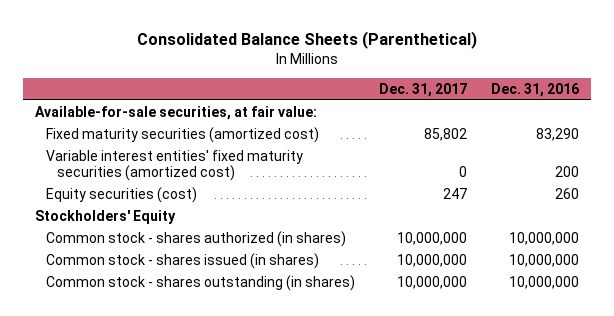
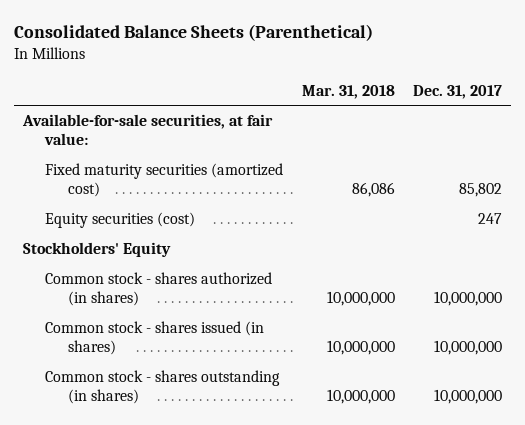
- | Dec. 31, 2017 | Dec. 31, 2016
+ | Mar. 31, 2018 | Dec. 31, 2017
- Variable interest entities' fixed maturity securities (amortized cost) | 0 | 200

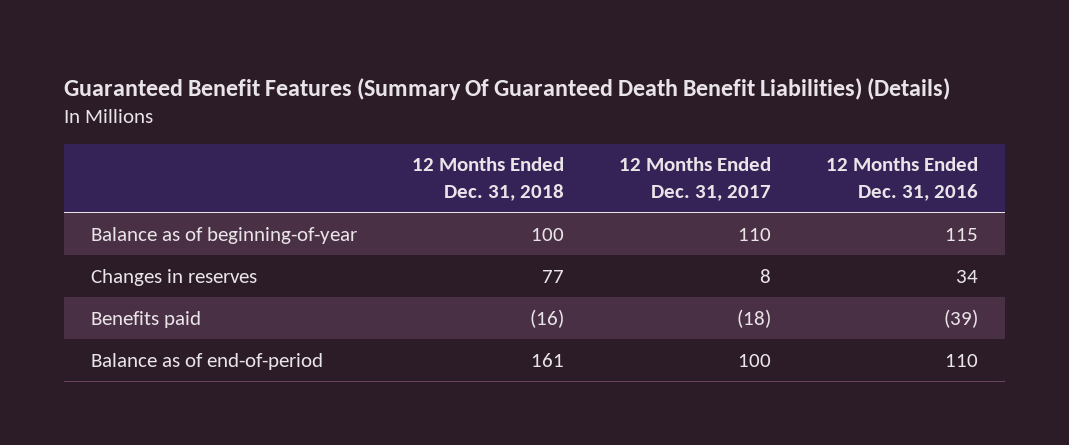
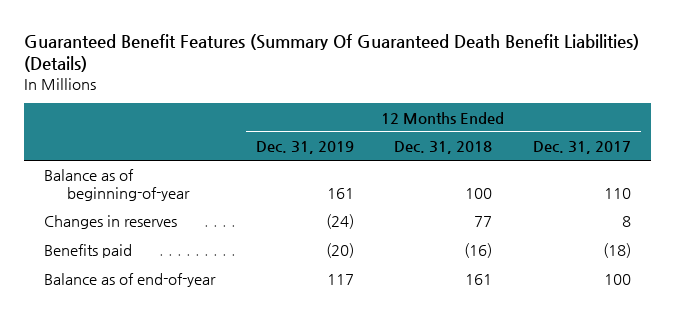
- | 12 Months Ended Dec. 31, 2018 | 12 Months Ended Dec. 31, 2017 | 12 Months Ended Dec. 31, 2016
+ | 12 Months Ended Dec. 31, 2019 | 12 Months Ended Dec. 31, 2018 | 12 Months Ended Dec. 31, 2017
- Balance as of end-of-period | 161 | 100 | 110
+ Balance as of end-of-year | 117 | 161 | 100

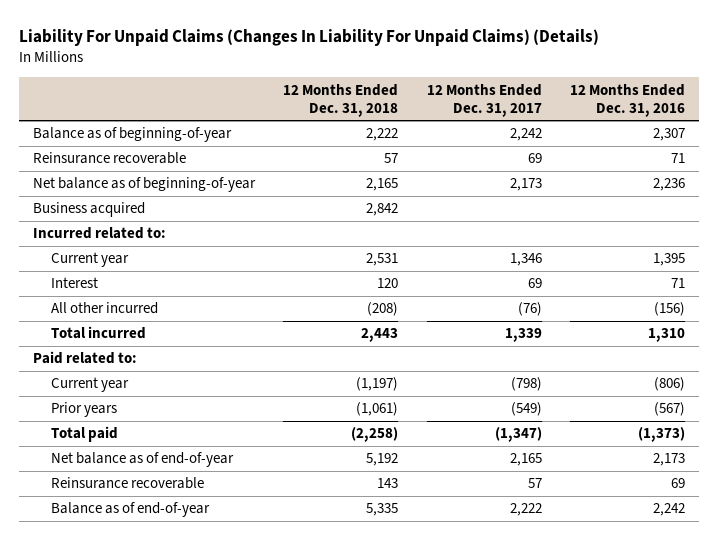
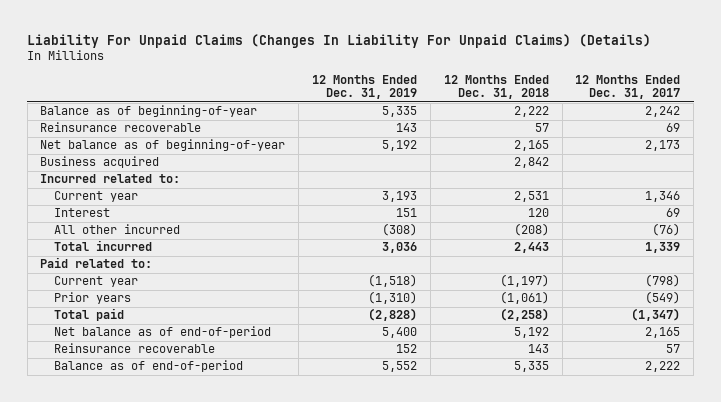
- | 12 Months Ended Dec. 31, 2018 | 12 Months Ended Dec. 31, 2017 | 12 Months Ended Dec. 31, 2016
+ | 12 Months Ended Dec. 31, 2019 | 12 Months Ended Dec. 31, 2018 | 12 Months Ended Dec. 31, 2017
- Net balance as of end-of-year | 5,192 | 2,165 | 2,173
+ Net balance as of end-of-period | 5,400 | 5,192 | 2,165
- Balance as of end-of-year | 5,335 | 2,222 | 2,242
+ Balance as of end-of-period | 5,552 | 5,335 | 2,222

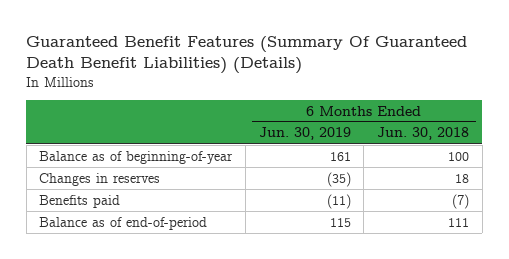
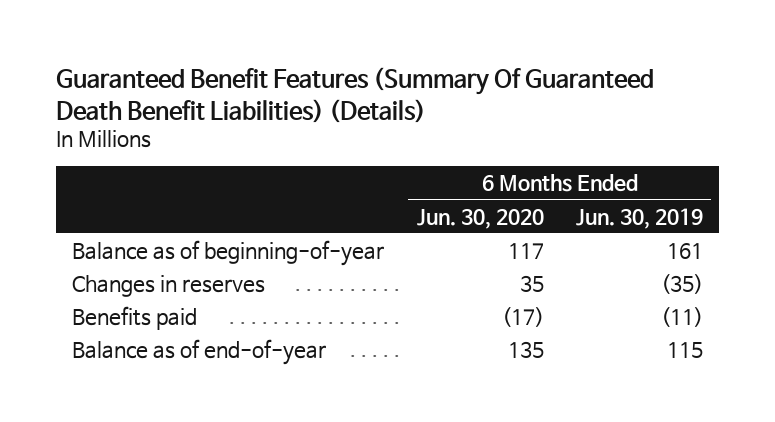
- | 6 Months Ended Jun. 30, 2019 | 6 Months Ended Jun. 30, 2018
+ | 6 Months Ended Jun. 30, 2020 | 6 Months Ended Jun. 30, 2019
- Balance as of end-of-period | 115 | 111
+ Balance as of end-of-year | 135 | 115

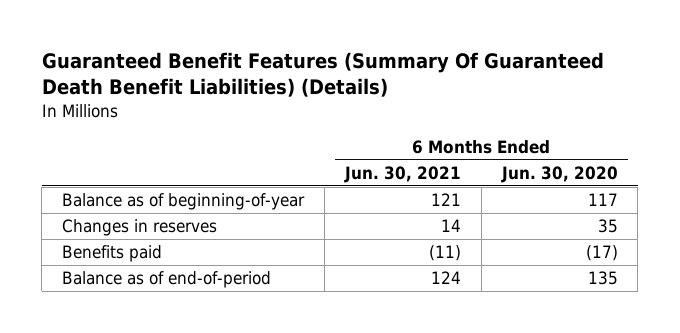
- | 6 Months Ended Jun. 30, 2020 | 6 Months Ended Jun. 30, 2019
+ | 6 Months Ended Jun. 30, 2021 | 6 Months Ended Jun. 30, 2020
- Balance as of end-of-year | 135 | 115
+ Balance as of end-of-period | 124 | 135

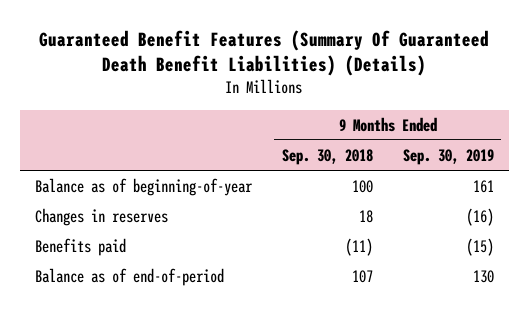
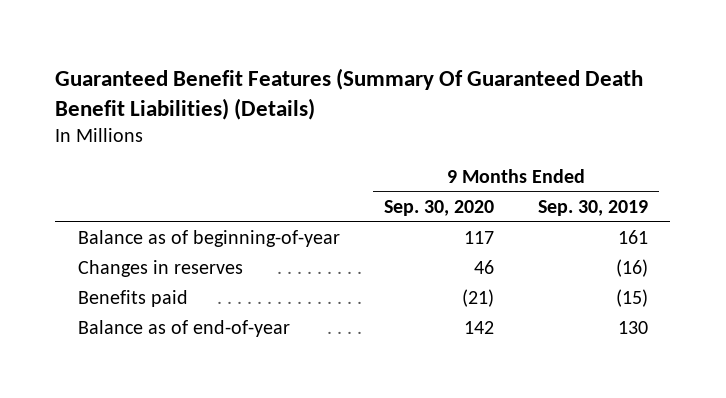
- | 9 Months Ended Sep. 30, 2018 | 9 Months Ended Sep. 30, 2019
+ | 9 Months Ended Sep. 30, 2020 | 9 Months Ended Sep. 30, 2019
- Balance as of end-of-period | 107 | 130
+ Balance as of end-of-year | 142 | 130

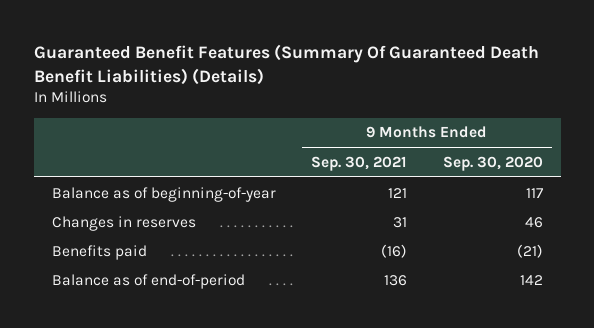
- | 9 Months Ended Sep. 30, 2020 | 9 Months Ended Sep. 30, 2019
+ | 9 Months Ended Sep. 30, 2021 | 9 Months Ended Sep. 30, 2020
- Balance as of end-of-year | 142 | 130
+ Balance as of end-of-period | 136 | 142

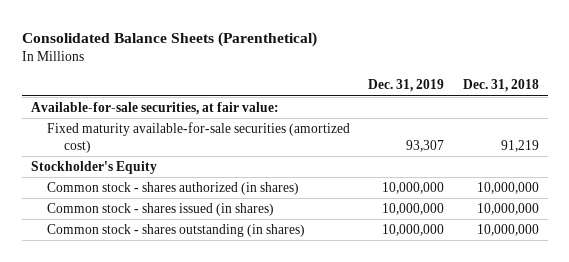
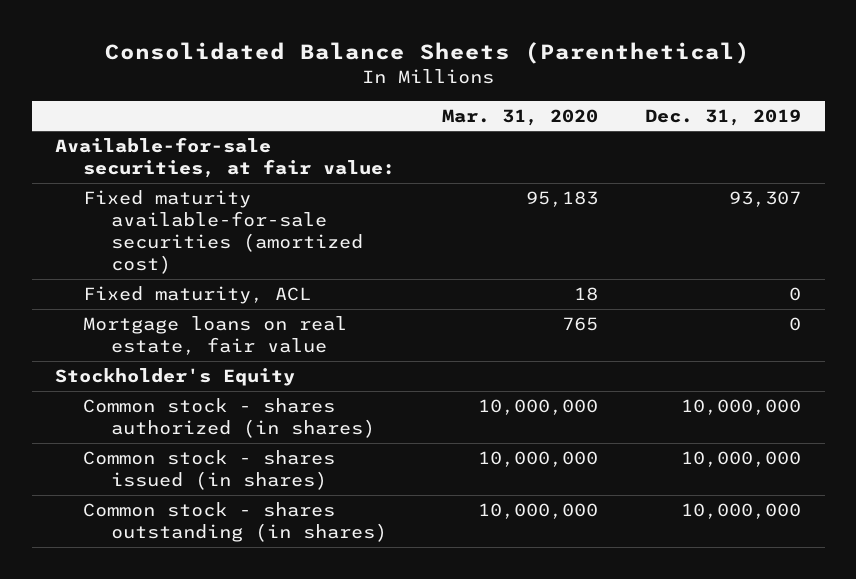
- | Dec. 31, 2019 | Dec. 31, 2018
+ | Mar. 31, 2020 | Dec. 31, 2019
+ Fixed maturity, ACL | 18 | 0
+ Mortgage loans on real estate, fair value | 765 | 0

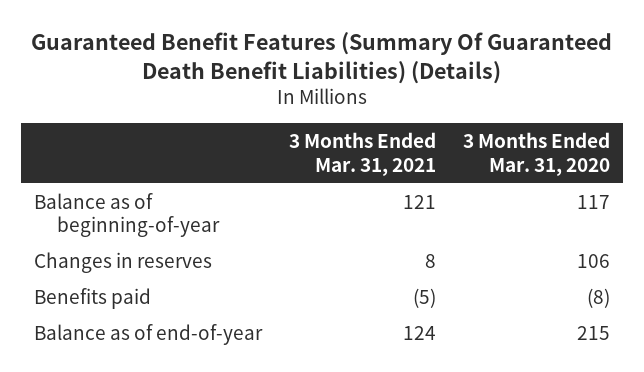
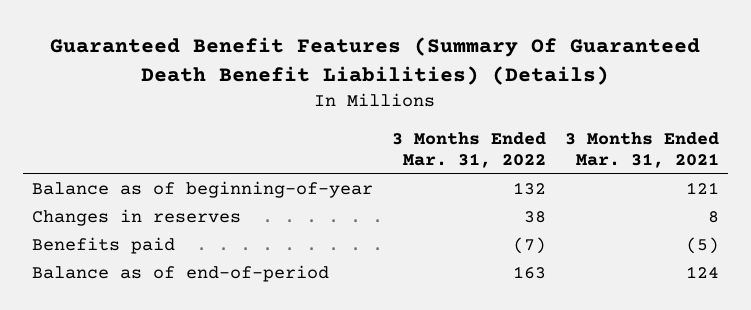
- | 3 Months Ended Mar. 31, 2021 | 3 Months Ended Mar. 31, 2020
+ | 3 Months Ended Mar. 31, 2022 | 3 Months Ended Mar. 31, 2021
- Balance as of end-of-year | 124 | 215
+ Balance as of end-of-period | 163 | 124

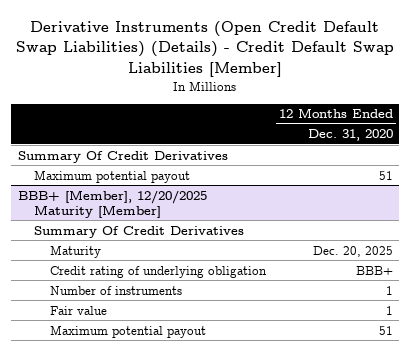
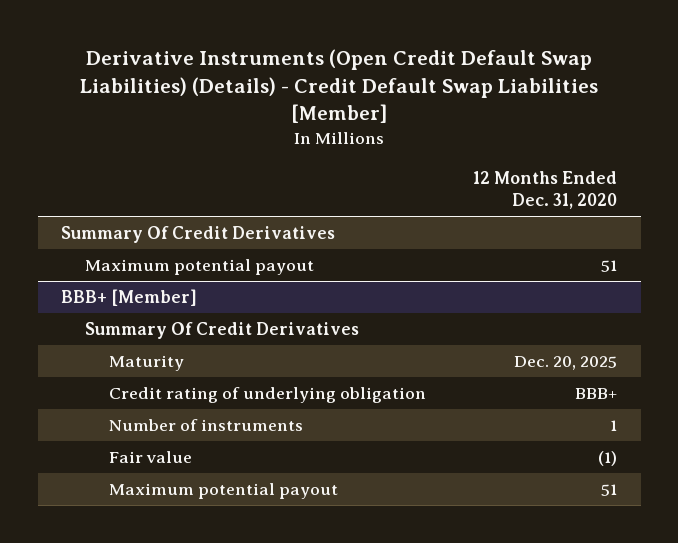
- BBB+ [Member], 12/20/2025 Maturity [Member]
+ BBB+ [Member]
- Fair value | 1
+ Fair value | (1)

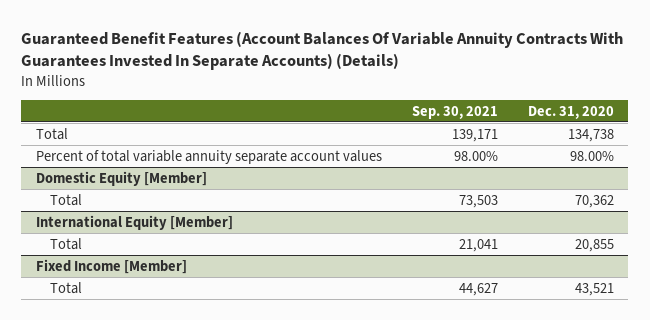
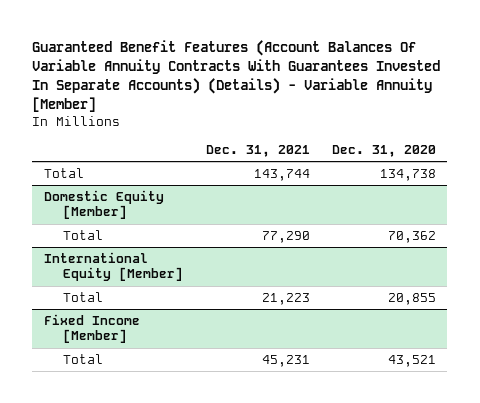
- Guaranteed Benefit Features (Account Balances Of Variable Annuity Contracts With Guarantees Invested In Separate Accounts) (Details)
+ Guaranteed Benefit Features (Account Balances Of Variable Annuity Contracts With Guarantees Invested In Separate Accounts) (Details) - Variable Annuity [Member]
- | Sep. 30, 2021 | Dec. 31, 2020
+ | Dec. 31, 2021 | Dec. 31, 2020
- Percent of total variable annuity separate account values | 98.00% | 98.00%

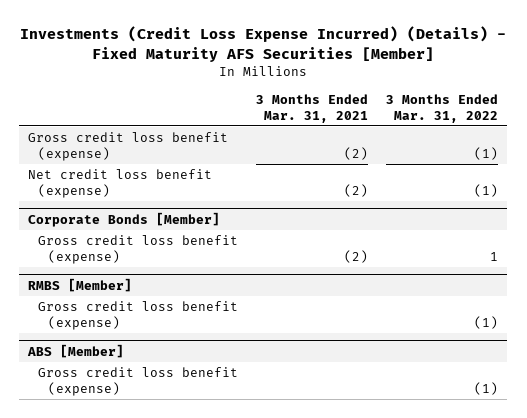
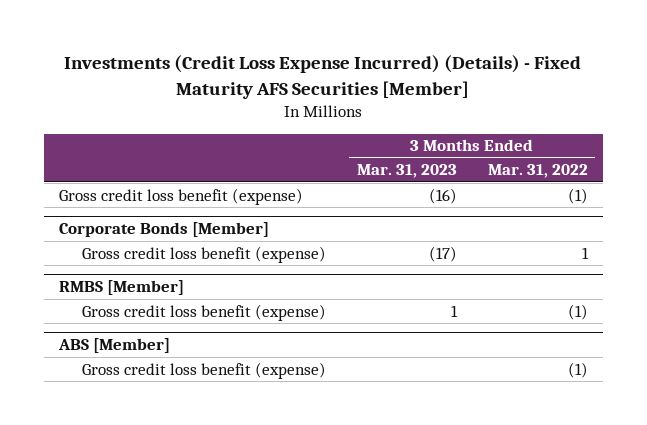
- | 3 Months Ended Mar. 31, 2021 | 3 Months Ended Mar. 31, 2022
+ | 3 Months Ended Mar. 31, 2023 | 3 Months Ended Mar. 31, 2022
- Net credit loss benefit (expense) | (2) | (1)

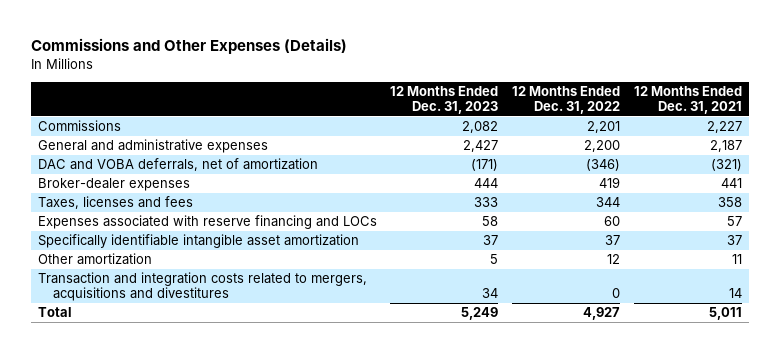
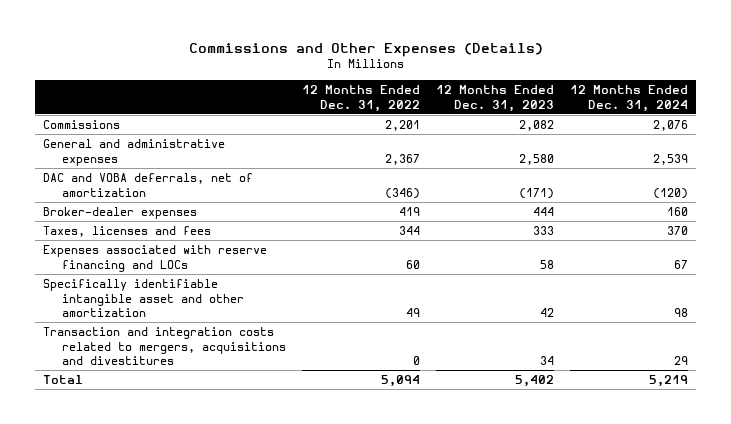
- | 12 Months Ended Dec. 31, 2023 | 12 Months Ended Dec. 31, 2022 | 12 Months Ended Dec. 31, 2021
+ | 12 Months Ended Dec. 31, 2022 | 12 Months Ended Dec. 31, 2023 | 12 Months Ended Dec. 31, 2024
- General and administrative expenses | 2,427 | 2,200 | 2,187
+ General and administrative expenses | 2,367 | 2,580 | 2,539
- Specifically identifiable intangible asset amortization | 37 | 37 | 37
- Other amortization | 5 | 12 | 11
+ Specifically identifiable intangible asset and other amortization | 49 | 42 | 98
- Total | 5,249 | 4,927 | 5,011
+ Total | 5,094 | 5,402 | 5,219

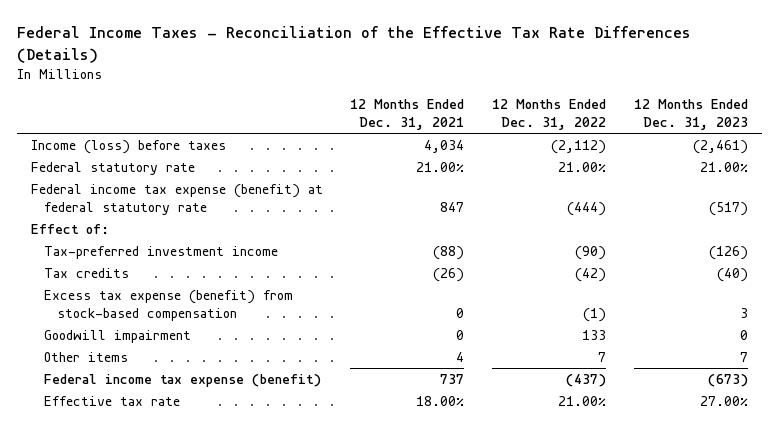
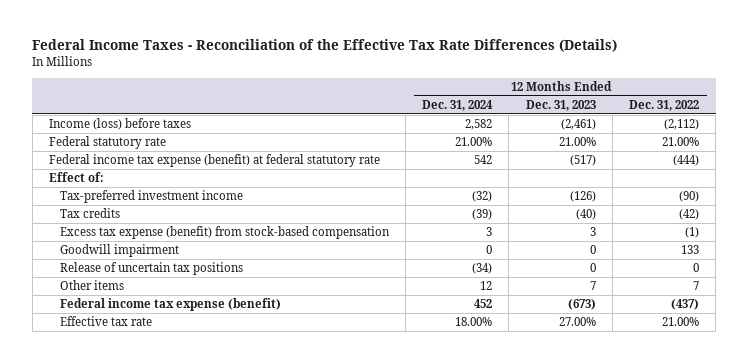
- | 12 Months Ended Dec. 31, 2021 | 12 Months Ended Dec. 31, 2022 | 12 Months Ended Dec. 31, 2023
+ | 12 Months Ended Dec. 31, 2024 | 12 Months Ended Dec. 31, 2023 | 12 Months Ended Dec. 31, 2022
+ Release of uncertain tax positions | (34) | 0 | 0

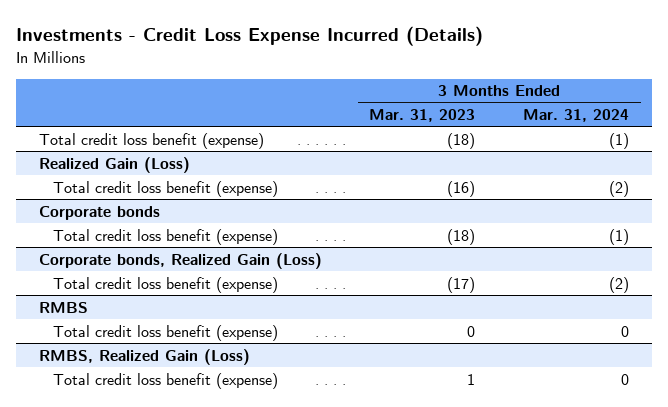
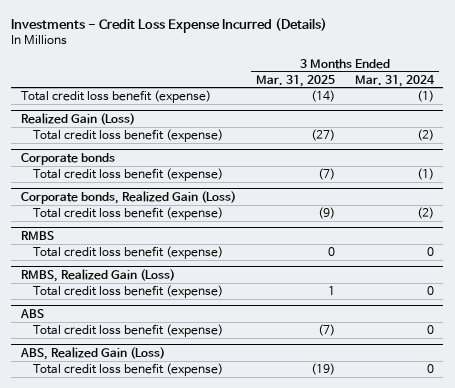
- | 3 Months Ended Mar. 31, 2023 | 3 Months Ended Mar. 31, 2024
+ | 3 Months Ended Mar. 31, 2025 | 3 Months Ended Mar. 31, 2024
+ ABS
+ Total credit loss benefit (expense) | (7) | 0
+ ABS, Realized Gain (Loss)
+ Total credit loss benefit (expense) | (19) | 0

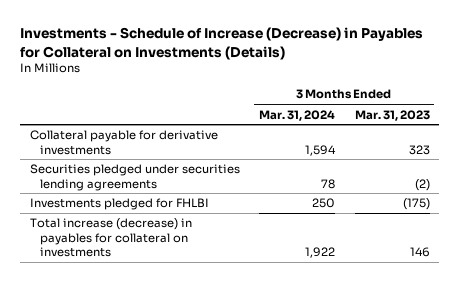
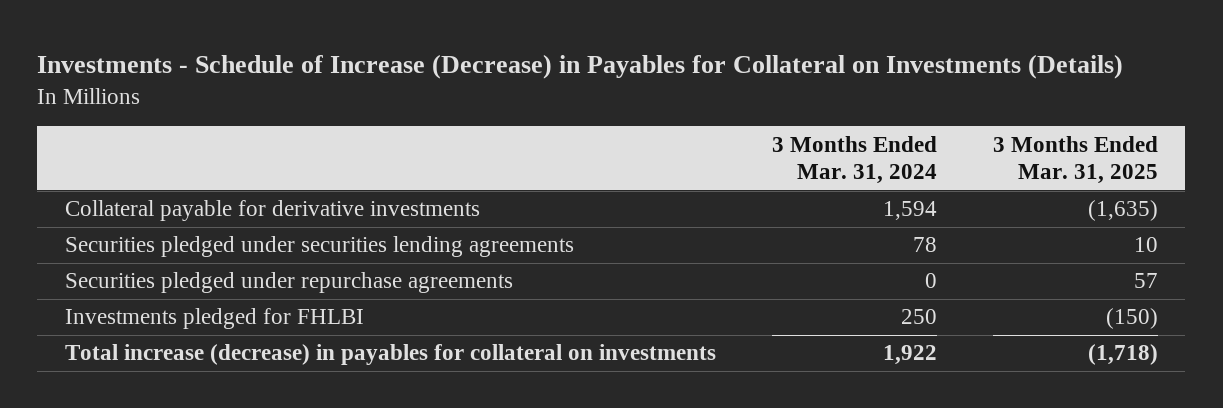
- | 3 Months Ended Mar. 31, 2024 | 3 Months Ended Mar. 31, 2023
+ | 3 Months Ended Mar. 31, 2024 | 3 Months Ended Mar. 31, 2025
+ Securities pledged under repurchase agreements | 0 | 57

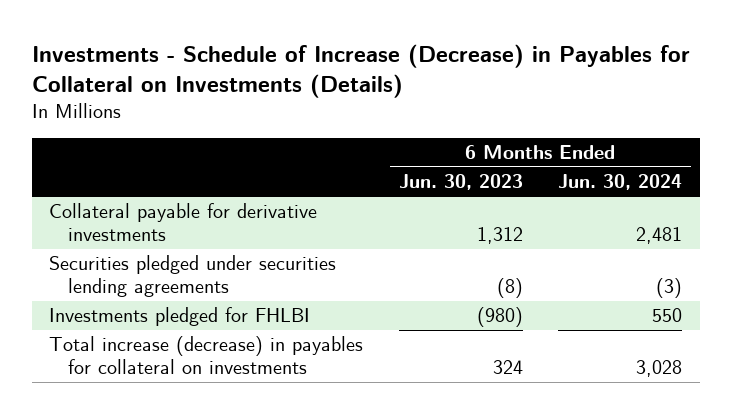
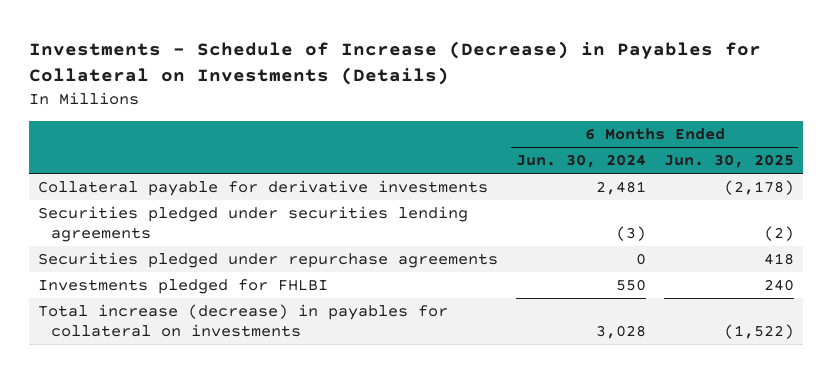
- | 6 Months Ended Jun. 30, 2023 | 6 Months Ended Jun. 30, 2024
+ | 6 Months Ended Jun. 30, 2024 | 6 Months Ended Jun. 30, 2025
+ Securities pledged under repurchase agreements | 0 | 418

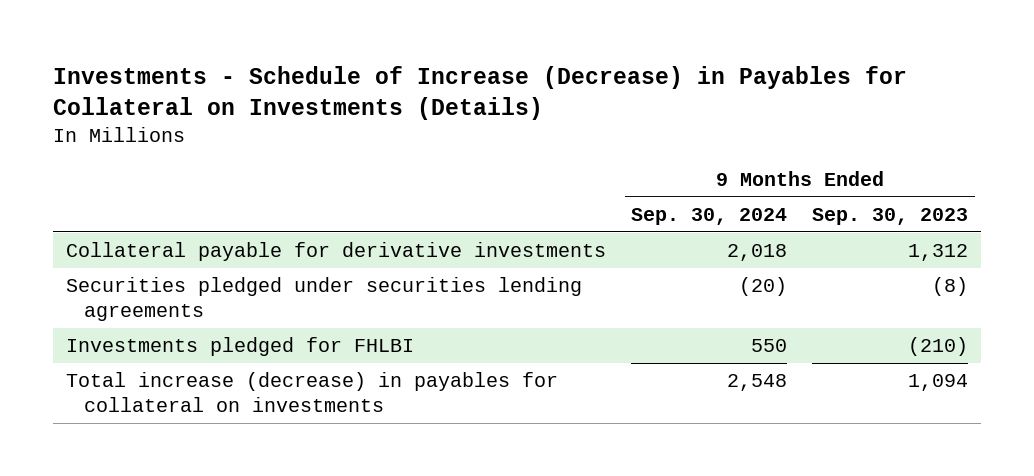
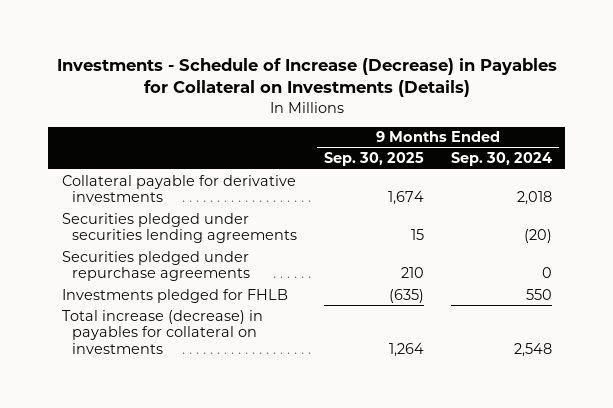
- | 9 Months Ended Sep. 30, 2024 | 9 Months Ended Sep. 30, 2023
+ | 9 Months Ended Sep. 30, 2025 | 9 Months Ended Sep. 30, 2024
- Investments pledged for FHLBI | 550 | (210)
+ Securities pledged under repurchase agreements | 210 | 0
+ Investments pledged for FHLB | (635) | 550

